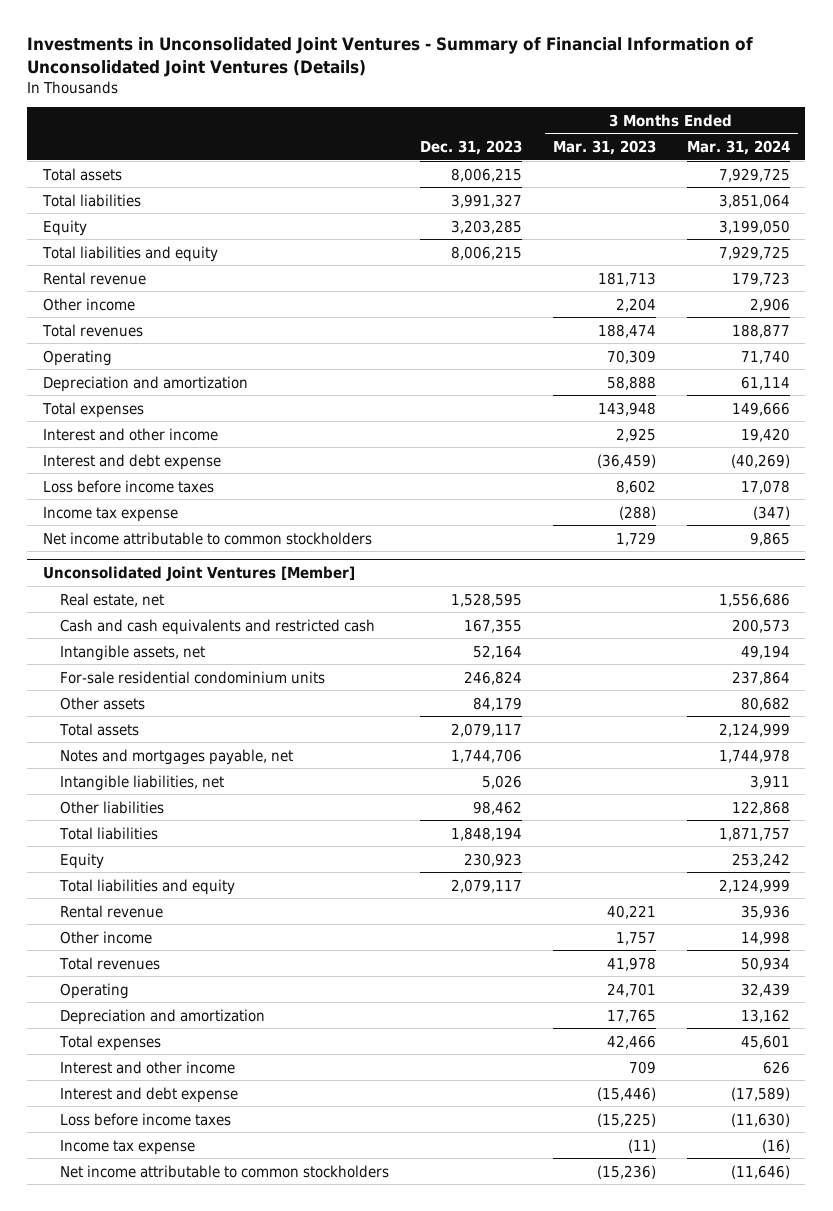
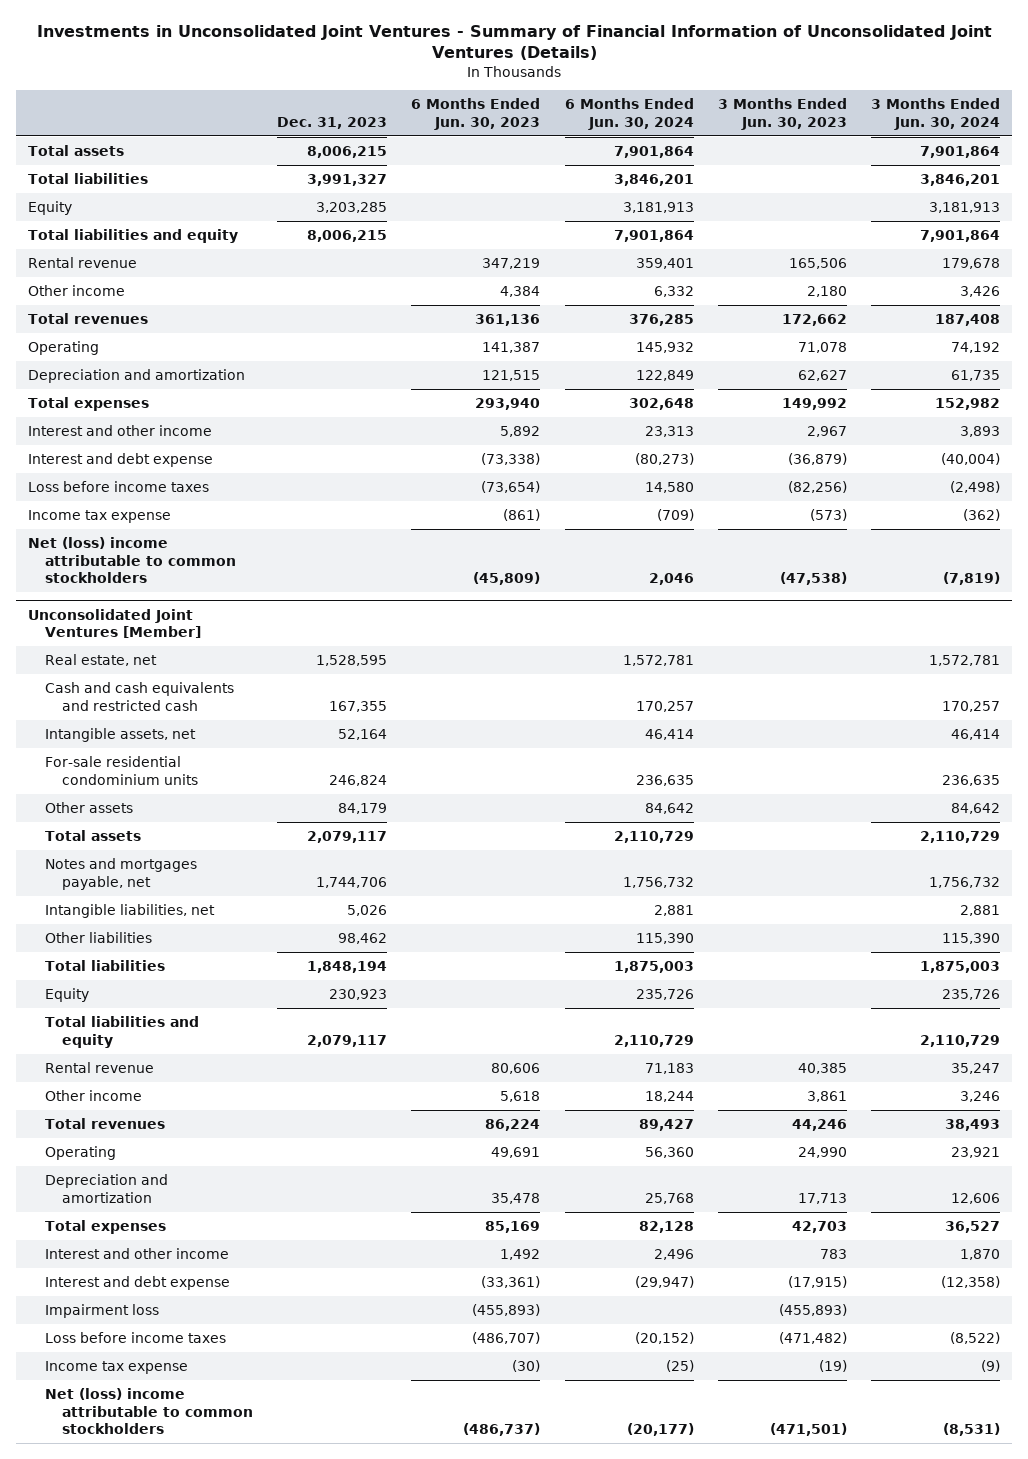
- | Dec. 31, 2023 | 3 Months Ended Mar. 31, 2023 | 3 Months Ended Mar. 31, 2024
+ | Dec. 31, 2023 | 6 Months Ended Jun. 30, 2023 | 6 Months Ended Jun. 30, 2024 | 3 Months Ended Jun. 30, 2023 | 3 Months Ended Jun. 30, 2024
- Net income attributable to common stockholders | | 1,729 | 9,865
+ Net (loss) income attributable to common stockholders | | (45,809) | 2,046 | (47,538) | (7,819)
@ Unconsolidated Joint Ventures [Member]
+ Impairment loss | | (455,893) | | (455,893) |
- Net income attributable to common stockholders | | (15,236) | (11,646)
+ Net (loss) income attributable to common stockholders | | (486,737) | (20,177) | (471,501) | (8,531)

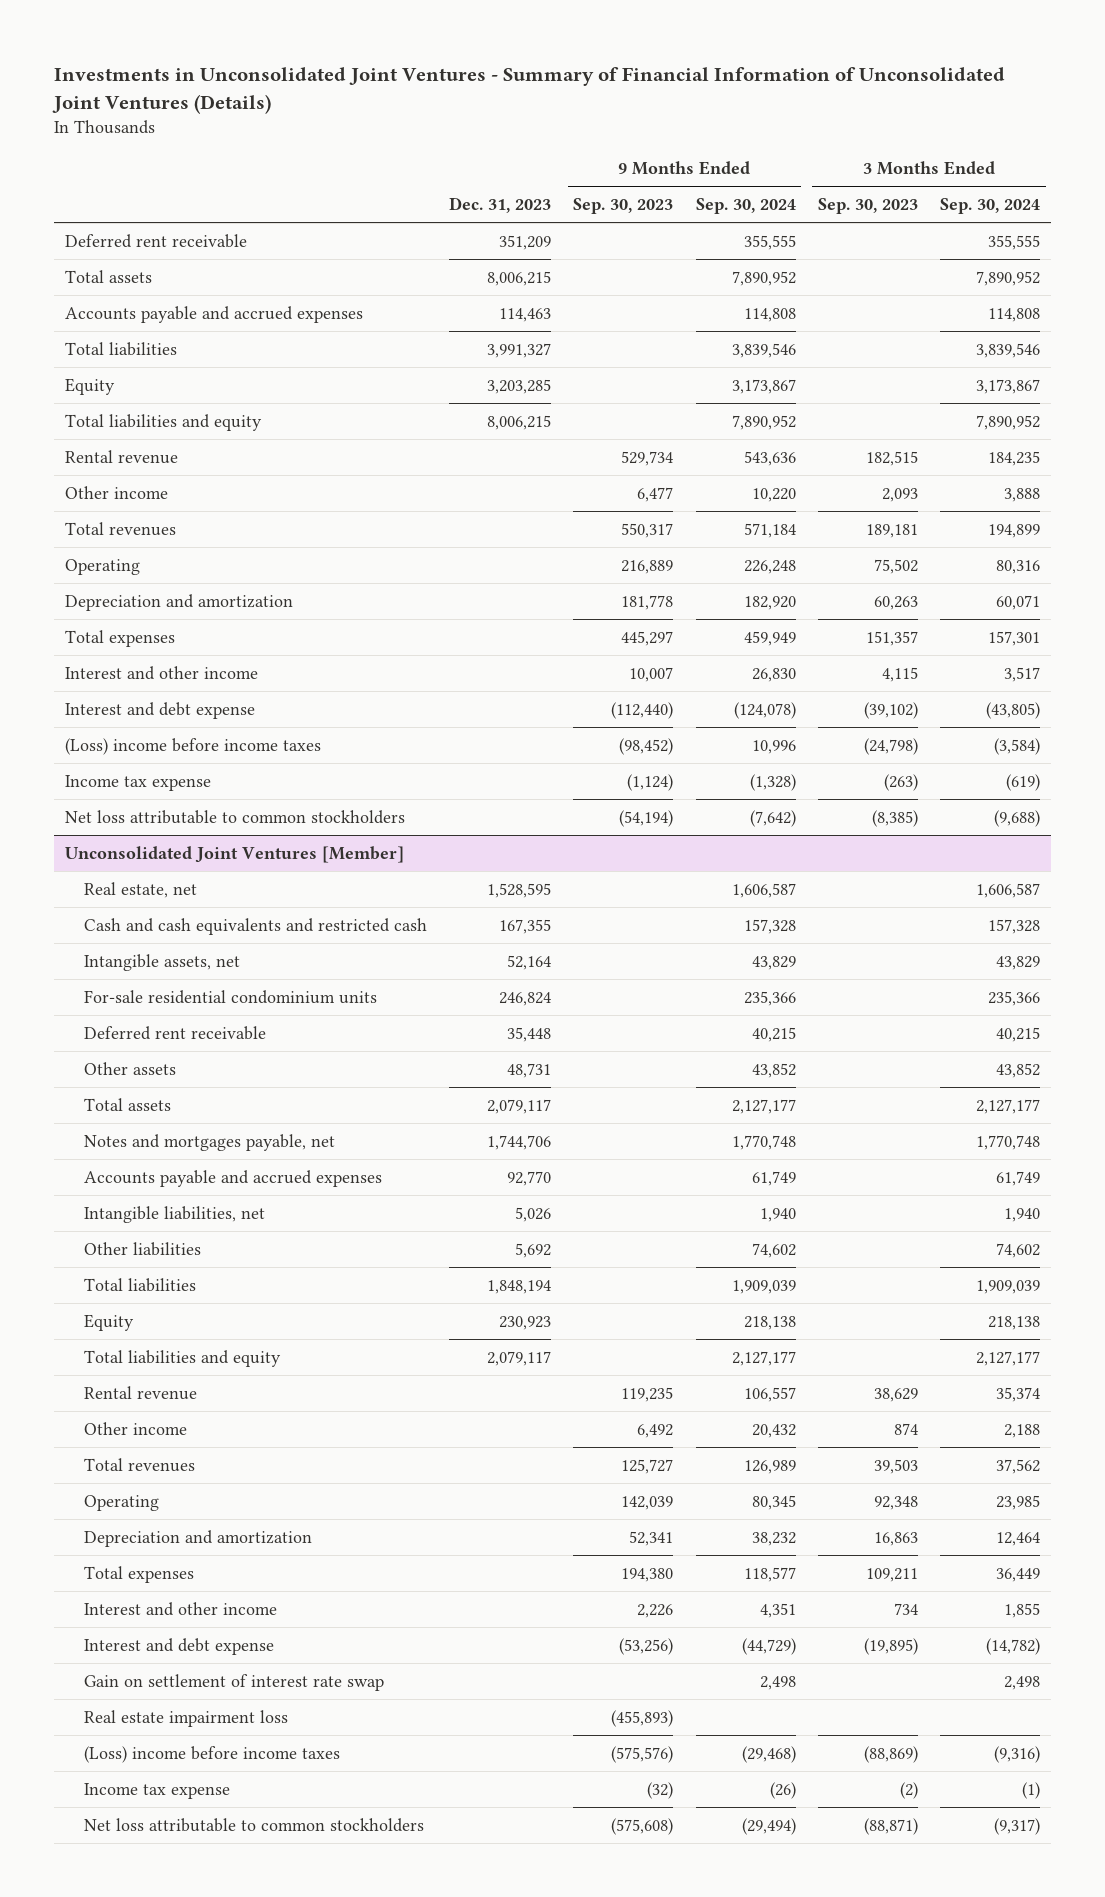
- | Dec. 31, 2023 | 6 Months Ended Jun. 30, 2023 | 6 Months Ended Jun. 30, 2024 | 3 Months Ended Jun. 30, 2023 | 3 Months Ended Jun. 30, 2024
+ | Dec. 31, 2023 | 9 Months Ended Sep. 30, 2023 | 9 Months Ended Sep. 30, 2024 | 3 Months Ended Sep. 30, 2023 | 3 Months Ended Sep. 30, 2024
+ Deferred rent receivable | 351,209 | | 355,555 | | 355,555
+ Accounts payable and accrued expenses | 114,463 | | 114,808 | | 114,808
- Loss before income taxes | | (73,654) | 14,580 | (82,256) | (2,498)
+ (Loss) income before income taxes | | (98,452) | 10,996 | (24,798) | (3,584)
- Net (loss) income attributable to common stockholders | | (45,809) | 2,046 | (47,538) | (7,819)
+ Net loss attributable to common stockholders | | (54,194) | (7,642) | (8,385) | (9,688)
@ Unconsolidated Joint Ventures [Member]
- Other assets | 84,179 | | 84,642 | | 84,642
+ Deferred rent receivable | 35,448 | | 40,215 | | 40,215
+ Other assets | 48,731 | | 43,852 | | 43,852
+ Accounts payable and accrued expenses | 92,770 | | 61,749 | | 61,749
- Other liabilities | 98,462 | | 115,390 | | 115,390
+ Other liabilities | 5,692 | | 74,602 | | 74,602
- Impairment loss | | (455,893) | | (455,893) |
- Loss before income taxes | | (486,707) | (20,152) | (471,482) | (8,522)
+ Gain on settlement of interest rate swap | | | 2,498 | | 2,498
+ Real estate impairment loss | | (455,893) | | |
+ (Loss) income before income taxes | | (575,576) | (29,468) | (88,869) | (9,316)
- Net (loss) income attributable to common stockholders | | (486,737) | (20,177) | (471,501) | (8,531)
+ Net loss attributable to common stockholders | | (575,608) | (29,494) | (88,871) | (9,317)

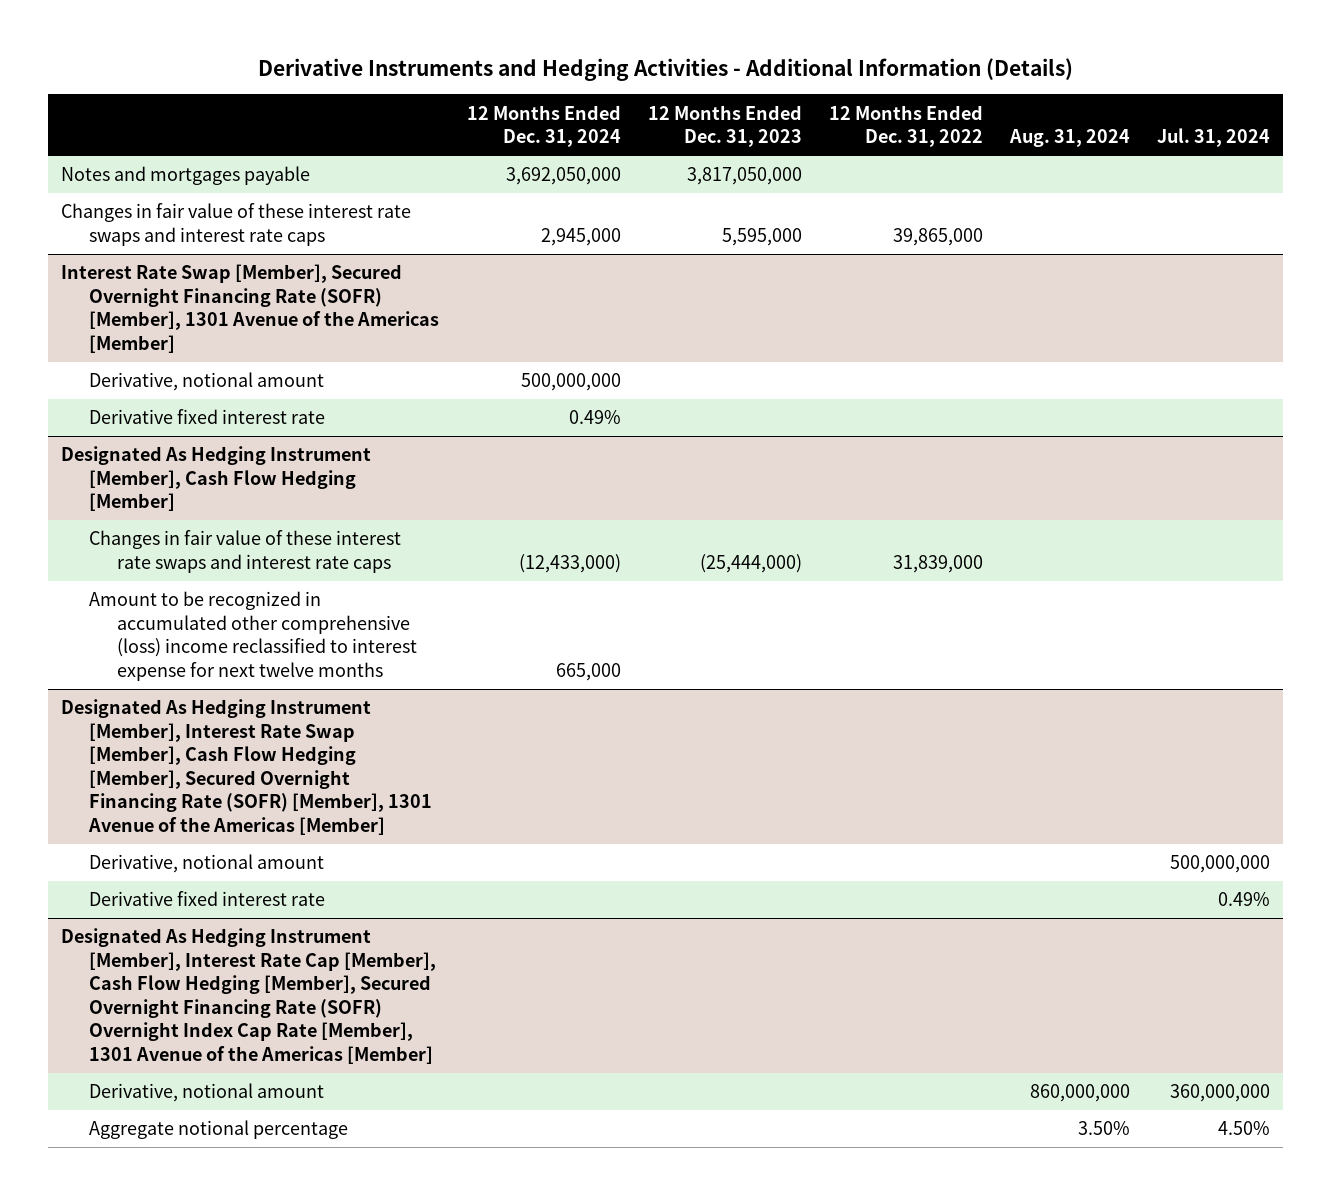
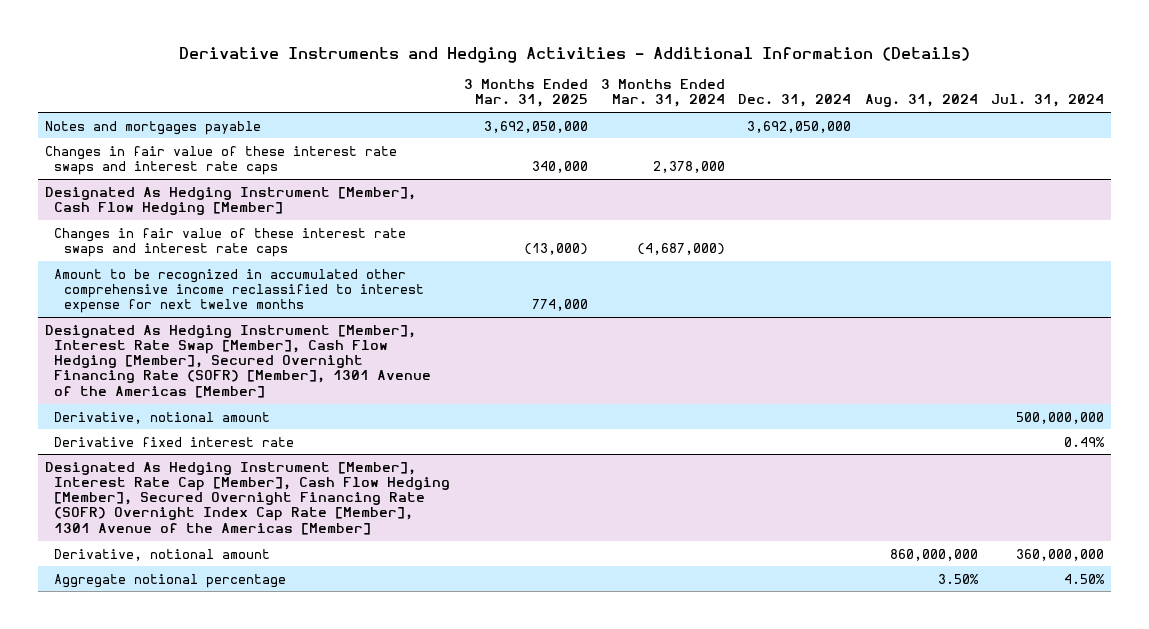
- | 12 Months Ended Dec. 31, 2024 | 12 Months Ended Dec. 31, 2023 | 12 Months Ended Dec. 31, 2022 | Aug. 31, 2024 | Jul. 31, 2024
+ | 3 Months Ended Mar. 31, 2025 | 3 Months Ended Mar. 31, 2024 | Dec. 31, 2024 | Aug. 31, 2024 | Jul. 31, 2024
- Interest Rate Swap [Member], Secured Overnight Financing Rate (SOFR) [Member], 1301 Avenue of the Americas [Member]
- Derivative, notional amount | 500,000,000 | | | |
- Derivative fixed interest rate | 0.49% | | | |
@ Designated As Hedging Instrument [Member], Cash Flow Hedging [Member]
- Amount to be recognized in accumulated other comprehensive (loss) income reclassified to interest expense for next twelve months | 665,000 | | | |
+ Amount to be recognized in accumulated other comprehensive income reclassified to interest expense for next twelve months | 774,000 | | | |

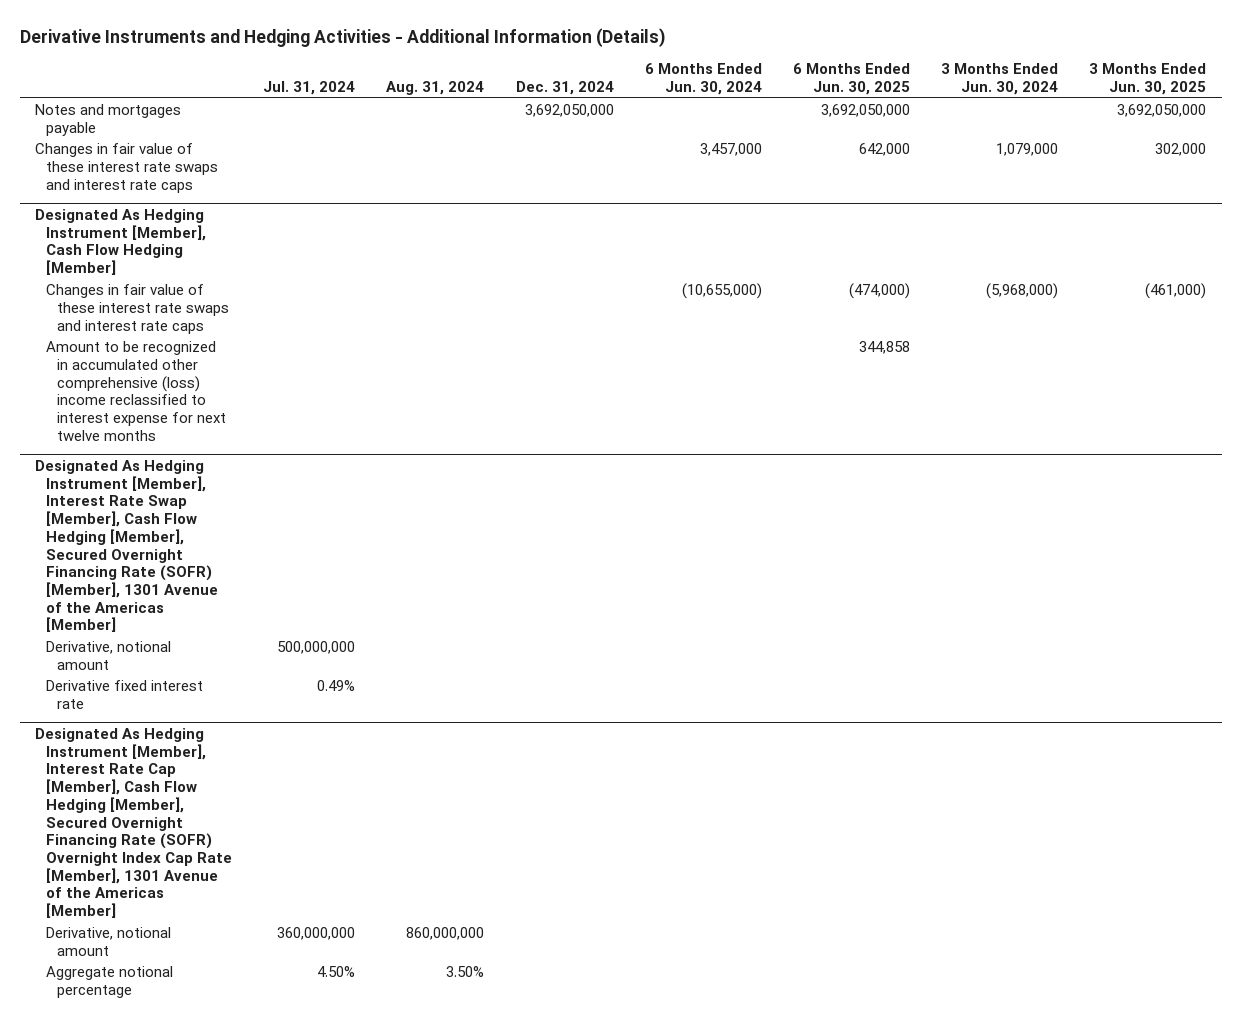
- | 3 Months Ended Mar. 31, 2025 | 3 Months Ended Mar. 31, 2024 | Dec. 31, 2024 | Aug. 31, 2024 | Jul. 31, 2024
+ | Jul. 31, 2024 | Aug. 31, 2024 | Dec. 31, 2024 | 6 Months Ended Jun. 30, 2024 | 6 Months Ended Jun. 30, 2025 | 3 Months Ended Jun. 30, 2024 | 3 Months Ended Jun. 30, 2025
@ Designated As Hedging Instrument [Member], Cash Flow Hedging [Member]
- Amount to be recognized in accumulated other comprehensive income reclassified to interest expense for next twelve months | 774,000 | | | |
+ Amount to be recognized in accumulated other comprehensive (loss) income reclassified to interest expense for next twelve months | | | | | 344,858 | |

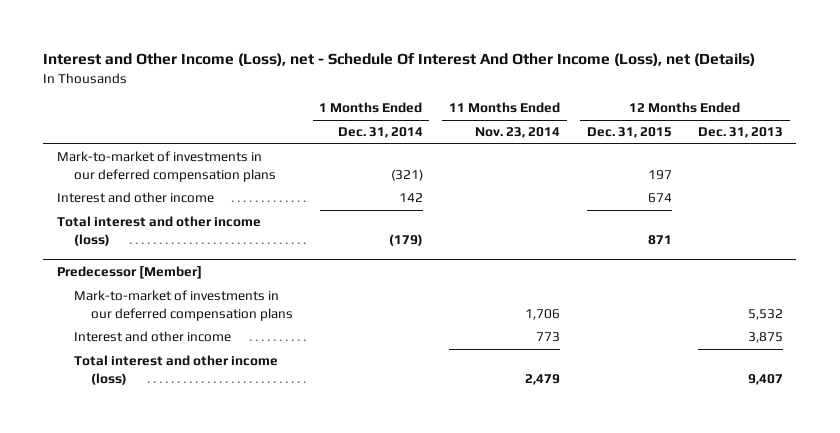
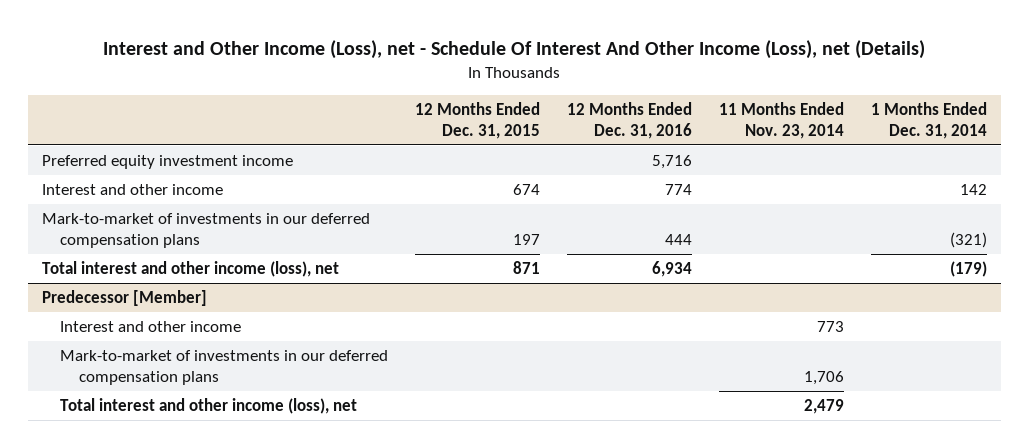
- | 1 Months Ended Dec. 31, 2014 | 11 Months Ended Nov. 23, 2014 | 12 Months Ended Dec. 31, 2015 | 12 Months Ended Dec. 31, 2013
+ | 12 Months Ended Dec. 31, 2015 | 12 Months Ended Dec. 31, 2016 | 11 Months Ended Nov. 23, 2014 | 1 Months Ended Dec. 31, 2014
+ Preferred equity investment income | | 5,716 | |
- Total interest and other income (loss) | (179) | | 871 |
moved down: Mark-to-market of investments in our deferred compensation plans | 197 | 444 | | (321)
+ Total interest and other income (loss), net | 871 | 6,934 | | (179)
@ Predecessor [Member]
- Total interest and other income (loss) | | 2,479 | | 9,407
moved down: Mark-to-market of investments in our deferred compensation plans | | | 1,706 |
+ Total interest and other income (loss), net | | | 2,479 |

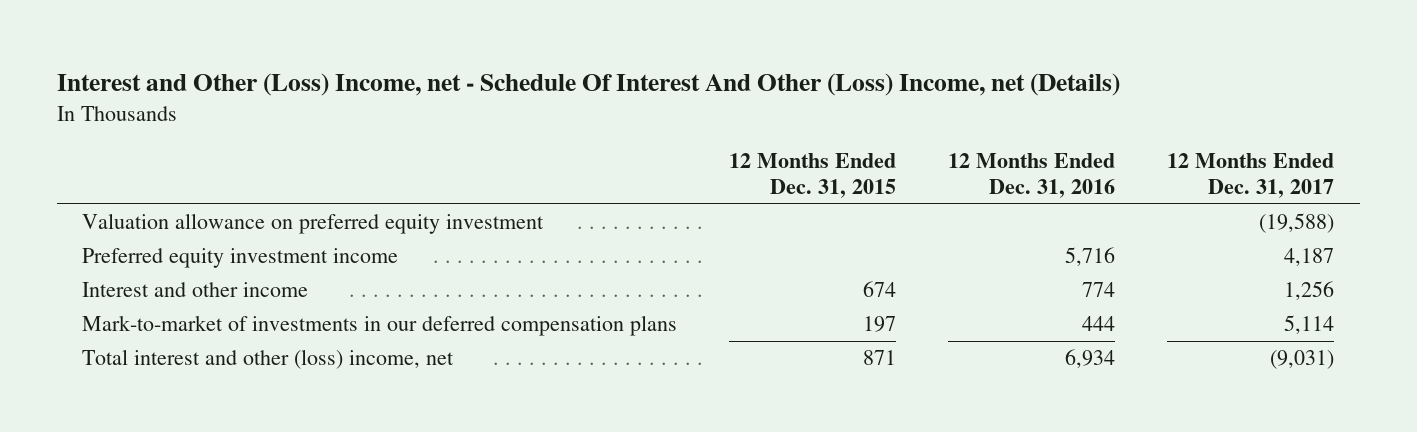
- Interest and Other Income (Loss), net - Schedule Of Interest And Other Income (Loss), net (Details)
+ Interest and Other (Loss) Income, net - Schedule Of Interest And Other (Loss) Income, net (Details)
- | 12 Months Ended Dec. 31, 2015 | 12 Months Ended Dec. 31, 2016 | 11 Months Ended Nov. 23, 2014 | 1 Months Ended Dec. 31, 2014
+ | 12 Months Ended Dec. 31, 2015 | 12 Months Ended Dec. 31, 2016 | 12 Months Ended Dec. 31, 2017
+ Valuation allowance on preferred equity investment | | | (19,588)
- Total interest and other income (loss), net | 871 | 6,934 | | (179)
- Predecessor [Member]
- Interest and other income | | | 773 |
- Mark-to-market of investments in our deferred compensation plans | | | 1,706 |
- Total interest and other income (loss), net | | | 2,479 |
+ Total interest and other (loss) income, net | 871 | 6,934 | (9,031)

